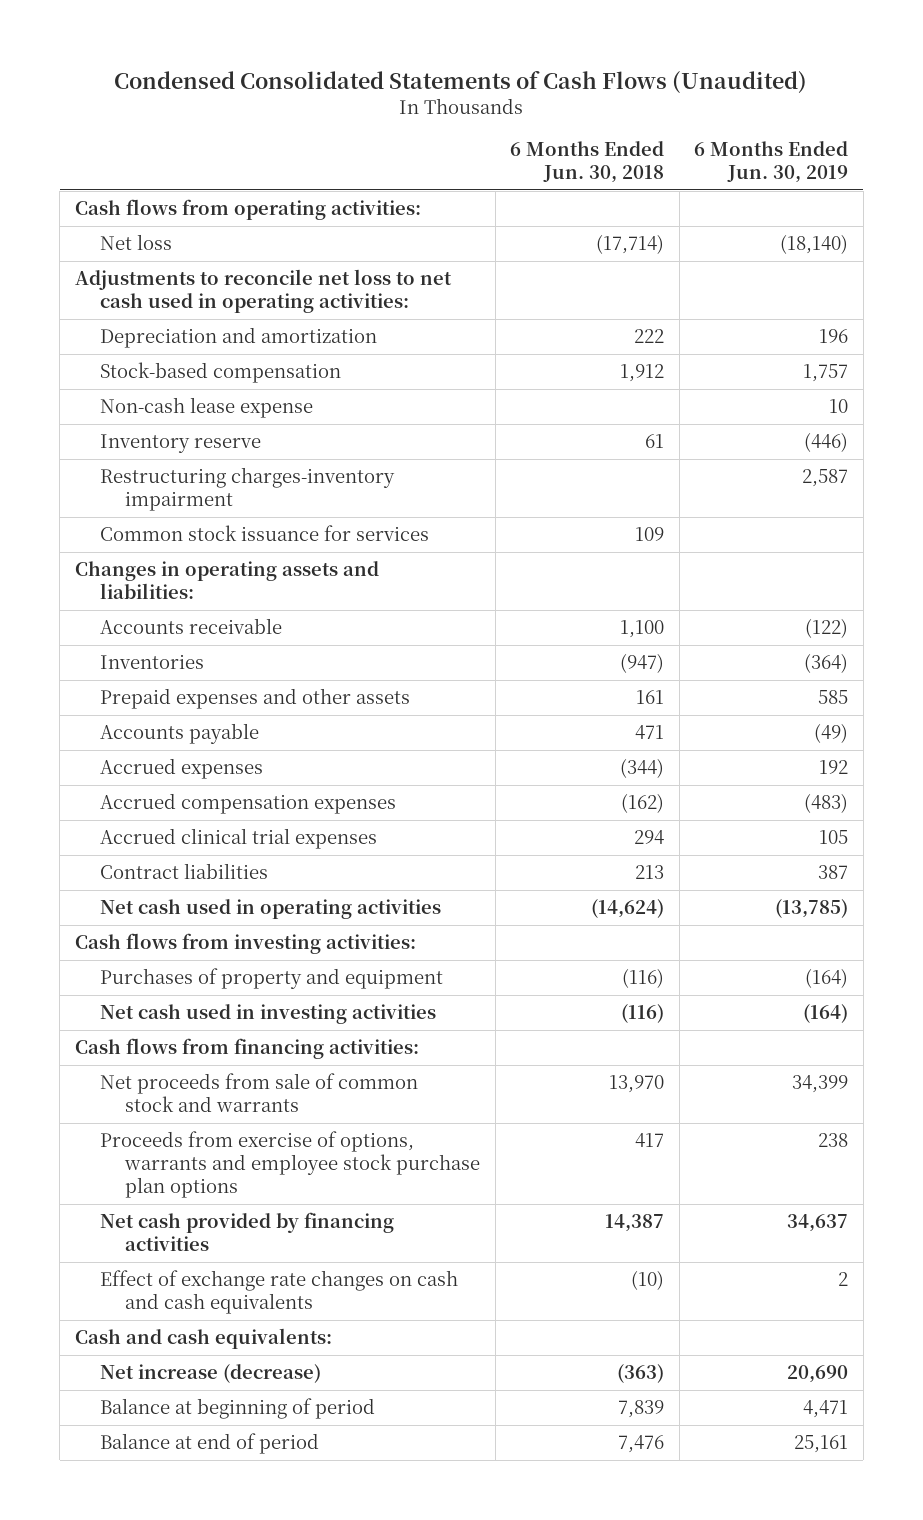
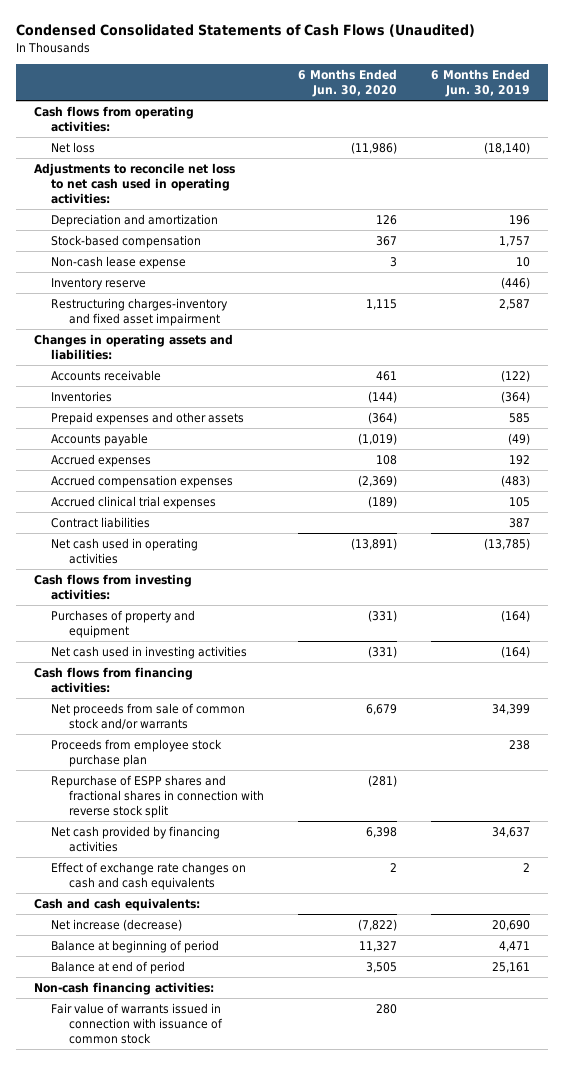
- | 6 Months Ended Jun. 30, 2018 | 6 Months Ended Jun. 30, 2019
+ | 6 Months Ended Jun. 30, 2020 | 6 Months Ended Jun. 30, 2019
- Restructuring charges-inventory impairment | | 2,587
- Common stock issuance for services | 109 |
+ Restructuring charges-inventory and fixed asset impairment | 1,115 | 2,587
- Net proceeds from sale of common stock and warrants | 13,970 | 34,399
- Proceeds from exercise of options, warrants and employee stock purchase plan options | 417 | 238
+ Net proceeds from sale of common stock and/or warrants | 6,679 | 34,399
+ Proceeds from employee stock purchase plan | | 238
+ Repurchase of ESPP shares and fractional shares in connection with reverse stock split | (281) |
+ Non-cash financing activities:
+ Fair value of warrants issued in connection with issuance of common stock | 280 |

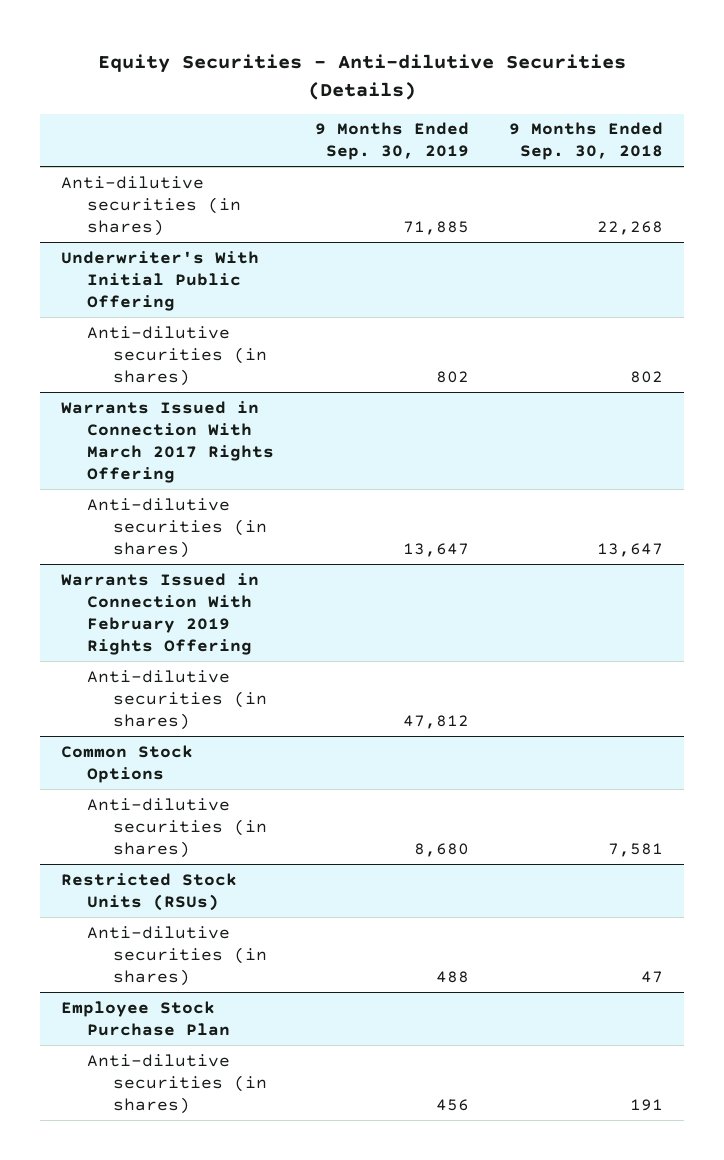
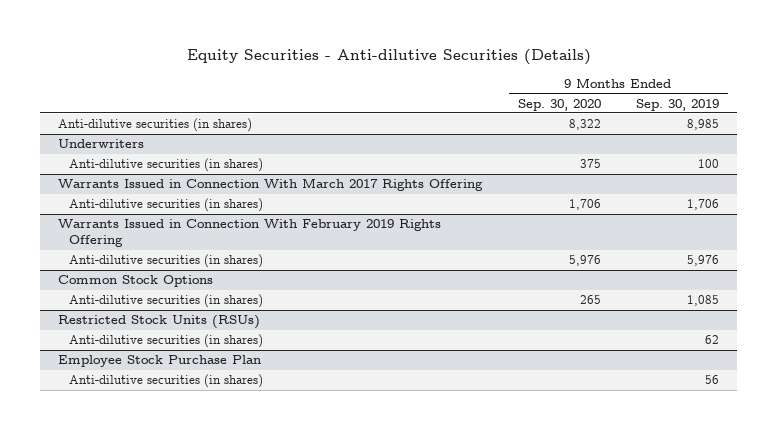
- | 9 Months Ended Sep. 30, 2019 | 9 Months Ended Sep. 30, 2018
+ | 9 Months Ended Sep. 30, 2020 | 9 Months Ended Sep. 30, 2019
- Anti-dilutive securities (in shares) | 71,885 | 22,268
- Underwriter's With Initial Public Offering
- Anti-dilutive securities (in shares) | 802 | 802
+ Anti-dilutive securities (in shares) | 8,322 | 8,985
+ Underwriters
+ Anti-dilutive securities (in shares) | 375 | 100
@ Warrants Issued in Connection With March 2017 Rights Offering
- Anti-dilutive securities (in shares) | 13,647 | 13,647
+ Anti-dilutive securities (in shares) | 1,706 | 1,706
@ Warrants Issued in Connection With February 2019 Rights Offering
- Anti-dilutive securities (in shares) | 47,812 |
+ Anti-dilutive securities (in shares) | 5,976 | 5,976
@ Common Stock Options
- Anti-dilutive securities (in shares) | 8,680 | 7,581
+ Anti-dilutive securities (in shares) | 265 | 1,085
@ Restricted Stock Units (RSUs)
- Anti-dilutive securities (in shares) | 488 | 47
+ Anti-dilutive securities (in shares) | | 62
@ Employee Stock Purchase Plan
- Anti-dilutive securities (in shares) | 456 | 191
+ Anti-dilutive securities (in shares) | | 56

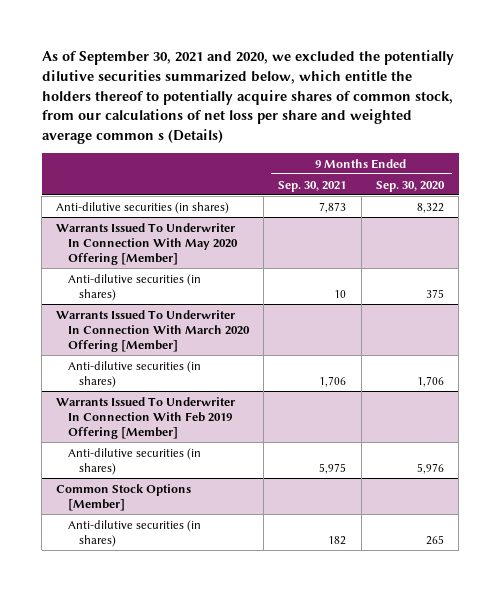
- Equity Securities - Anti-dilutive Securities (Details)
+ As of September 30, 2021 and 2020, we excluded the potentially dilutive securities summarized below, which entitle the holders thereof to potentially acquire shares of common stock, from our calculations of net loss per share and weighted average common s (Details)
- | 9 Months Ended Sep. 30, 2020 | 9 Months Ended Sep. 30, 2019
+ | 9 Months Ended Sep. 30, 2021 | 9 Months Ended Sep. 30, 2020
- Underwriters
+ Warrants Issued To Underwriter In Connection With May 2020 Offering [Member]
- Warrants Issued in Connection With March 2017 Rights Offering
+ Warrants Issued To Underwriter In Connection With March 2020 Offering [Member]
- Warrants Issued in Connection With February 2019 Rights Offering
+ Warrants Issued To Underwriter In Connection With Feb 2019 Offering [Member]
- Common Stock Options
+ Common Stock Options [Member]
- Restricted Stock Units (RSUs)
- Anti-dilutive securities (in shares) | | 62
- Employee Stock Purchase Plan
- Anti-dilutive securities (in shares) | | 56

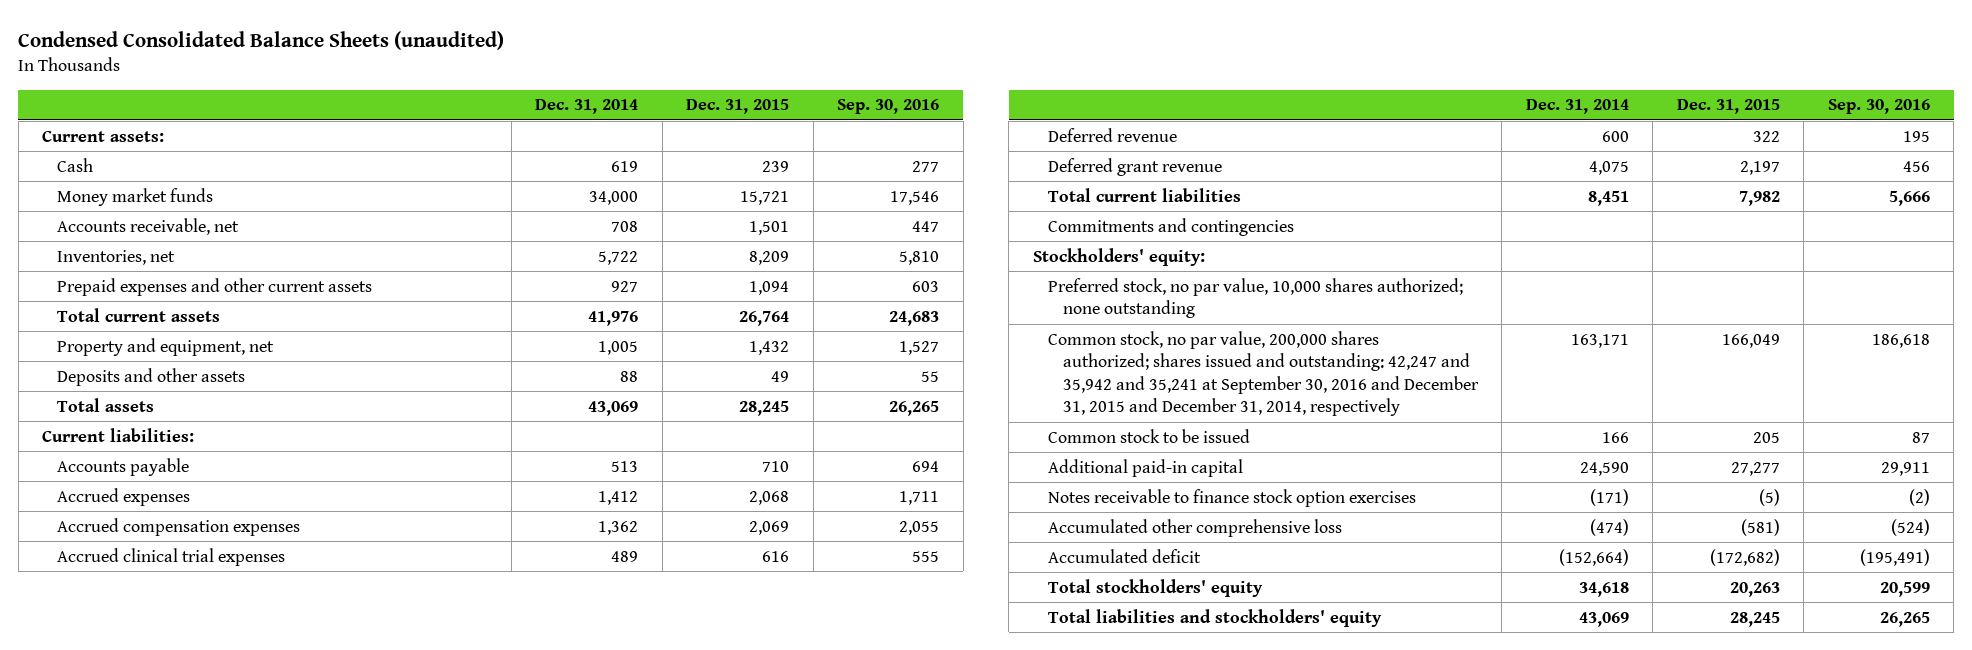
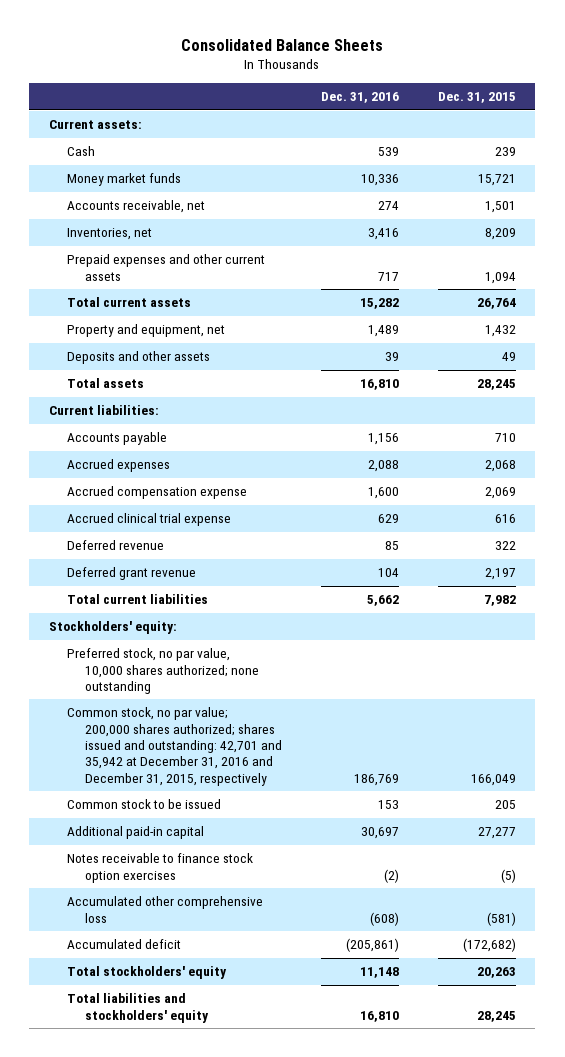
- Condensed Consolidated Balance Sheets (unaudited)
+ Consolidated Balance Sheets
- | Dec. 31, 2014 | Dec. 31, 2015 | Sep. 30, 2016
+ | Dec. 31, 2016 | Dec. 31, 2015
- Accrued compensation expenses | 1,362 | 2,069 | 2,055
- Accrued clinical trial expenses | 489 | 616 | 555
+ Accrued compensation expense | 1,600 | 2,069
+ Accrued clinical trial expense | 629 | 616
- Commitments and contingencies
- Common stock, no par value, 200,000 shares authorized; shares issued and outstanding: 42,247 and 35,942 and 35,241 at September 30, 2016 and December 31, 2015 and December 31, 2014, respectively | 163,171 | 166,049 | 186,618
+ Common stock, no par value; 200,000 shares authorized; shares issued and outstanding: 42,701 and 35,942 at December 31, 2016 and December 31, 2015, respectively | 186,769 | 166,049

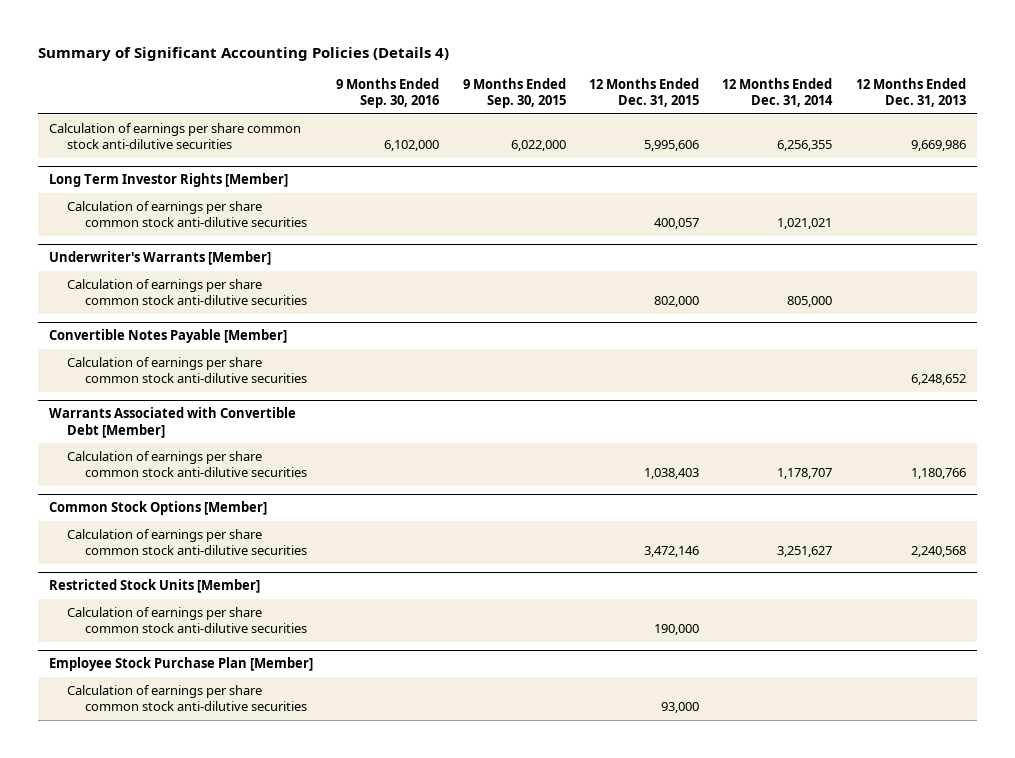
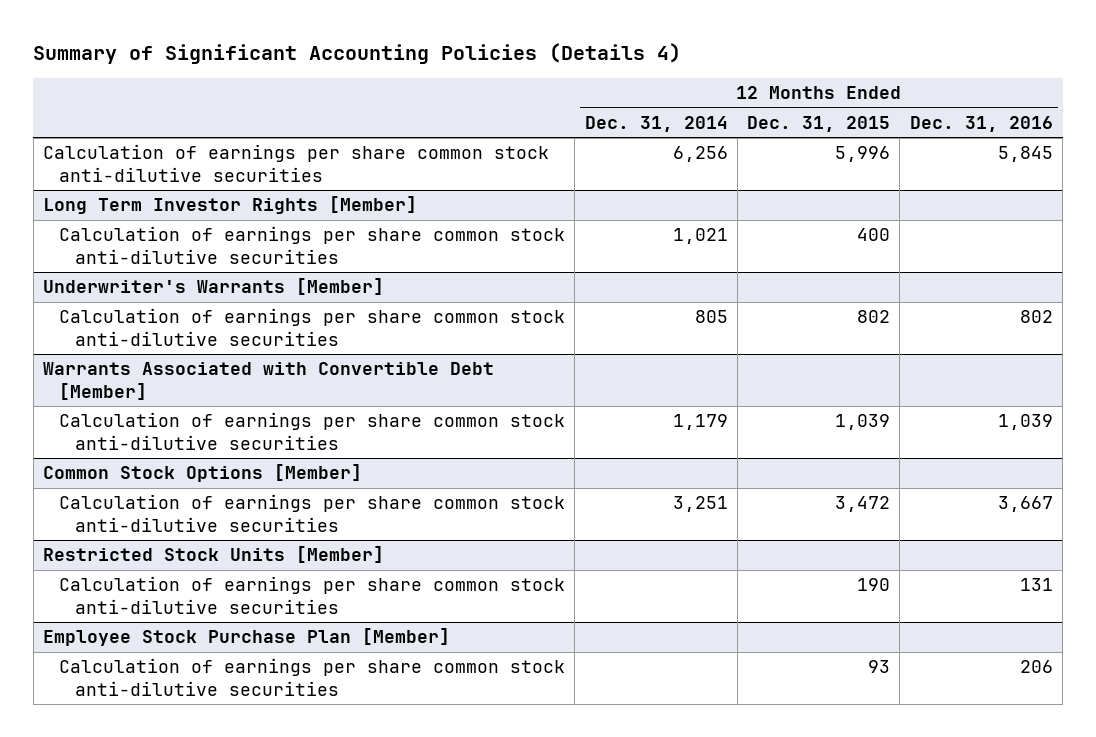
- | 9 Months Ended Sep. 30, 2016 | 9 Months Ended Sep. 30, 2015 | 12 Months Ended Dec. 31, 2015 | 12 Months Ended Dec. 31, 2014 | 12 Months Ended Dec. 31, 2013
+ | 12 Months Ended Dec. 31, 2014 | 12 Months Ended Dec. 31, 2015 | 12 Months Ended Dec. 31, 2016
- Calculation of earnings per share common stock anti-dilutive securities | 6,102,000 | 6,022,000 | 5,995,606 | 6,256,355 | 9,669,986
+ Calculation of earnings per share common stock anti-dilutive securities | 6,256 | 5,996 | 5,845
@ Long Term Investor Rights [Member]
- Calculation of earnings per share common stock anti-dilutive securities | | | 400,057 | 1,021,021 |
+ Calculation of earnings per share common stock anti-dilutive securities | 1,021 | 400 |
@ Underwriter's Warrants [Member]
- Calculation of earnings per share common stock anti-dilutive securities | | | 802,000 | 805,000 |
- Convertible Notes Payable [Member]
- Calculation of earnings per share common stock anti-dilutive securities | | | | | 6,248,652
@ Underwriter's Warrants [Member]
+ Calculation of earnings per share common stock anti-dilutive securities | 805 | 802 | 802
@ Warrants Associated with Convertible Debt [Member]
- Calculation of earnings per share common stock anti-dilutive securities | | | 1,038,403 | 1,178,707 | 1,180,766
+ Calculation of earnings per share common stock anti-dilutive securities | 1,179 | 1,039 | 1,039
@ Common Stock Options [Member]
- Calculation of earnings per share common stock anti-dilutive securities | | | 3,472,146 | 3,251,627 | 2,240,568
+ Calculation of earnings per share common stock anti-dilutive securities | 3,251 | 3,472 | 3,667
@ Restricted Stock Units [Member]
- Calculation of earnings per share common stock anti-dilutive securities | | | 190,000 | |
+ Calculation of earnings per share common stock anti-dilutive securities | | 190 | 131
@ Employee Stock Purchase Plan [Member]
- Calculation of earnings per share common stock anti-dilutive securities | | | 93,000 | |
+ Calculation of earnings per share common stock anti-dilutive securities | | 93 | 206

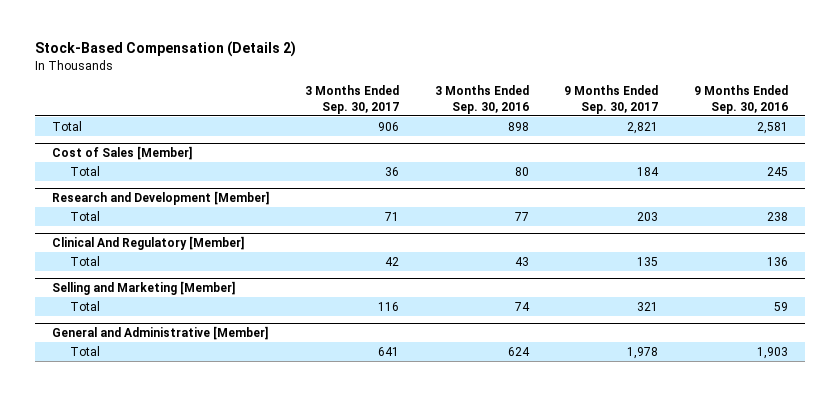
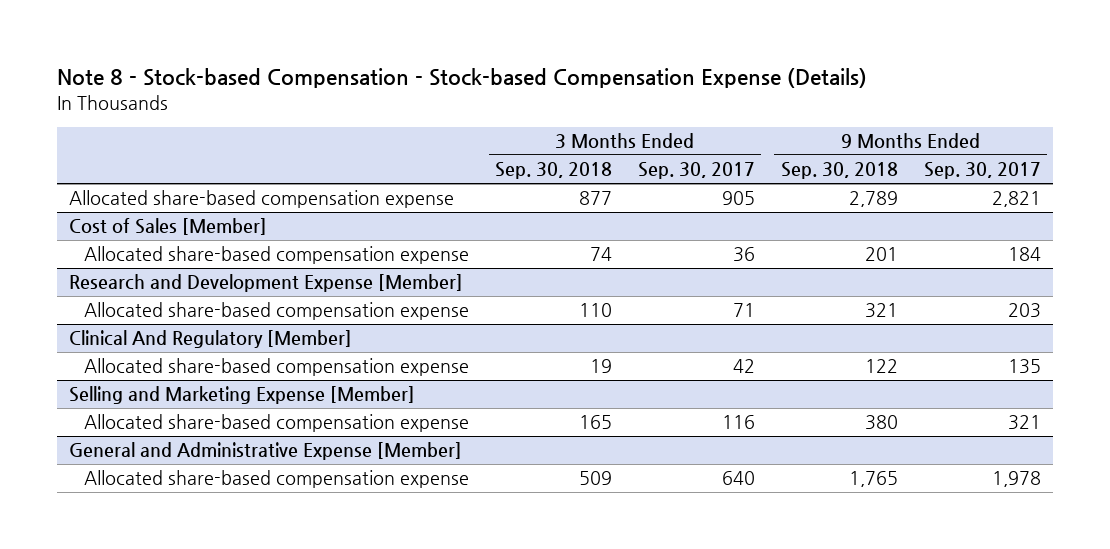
- Stock-Based Compensation (Details 2)
+ Note 8 - Stock-based Compensation - Stock-based Compensation Expense (Details)
- | 3 Months Ended Sep. 30, 2017 | 3 Months Ended Sep. 30, 2016 | 9 Months Ended Sep. 30, 2017 | 9 Months Ended Sep. 30, 2016
+ | 3 Months Ended Sep. 30, 2018 | 3 Months Ended Sep. 30, 2017 | 9 Months Ended Sep. 30, 2018 | 9 Months Ended Sep. 30, 2017
- Total | 906 | 898 | 2,821 | 2,581
+ Allocated share-based compensation expense | 877 | 905 | 2,789 | 2,821
@ Cost of Sales [Member]
- Total | 36 | 80 | 184 | 245
- Research and Development [Member]
- Total | 71 | 77 | 203 | 238
@ Cost of Sales [Member]
+ Allocated share-based compensation expense | 74 | 36 | 201 | 184
+ Research and Development Expense [Member]
+ Allocated share-based compensation expense | 110 | 71 | 321 | 203
@ Clinical And Regulatory [Member]
- Total | 42 | 43 | 135 | 136
- Selling and Marketing [Member]
- Total | 116 | 74 | 321 | 59
- General and Administrative [Member]
- Total | 641 | 624 | 1,978 | 1,903
@ Clinical And Regulatory [Member]
+ Allocated share-based compensation expense | 19 | 42 | 122 | 135
+ Selling and Marketing Expense [Member]
+ Allocated share-based compensation expense | 165 | 116 | 380 | 321
+ General and Administrative Expense [Member]
+ Allocated share-based compensation expense | 509 | 640 | 1,765 | 1,978

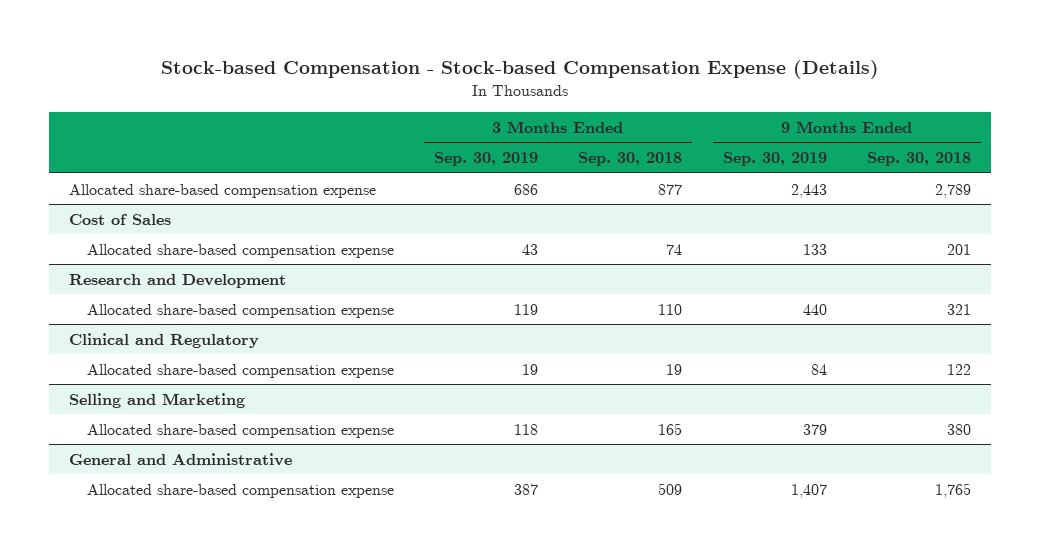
- Note 8 - Stock-based Compensation - Stock-based Compensation Expense (Details)
+ Stock-based Compensation - Stock-based Compensation Expense (Details)
- | 3 Months Ended Sep. 30, 2018 | 3 Months Ended Sep. 30, 2017 | 9 Months Ended Sep. 30, 2018 | 9 Months Ended Sep. 30, 2017
+ | 3 Months Ended Sep. 30, 2019 | 3 Months Ended Sep. 30, 2018 | 9 Months Ended Sep. 30, 2019 | 9 Months Ended Sep. 30, 2018
- Cost of Sales [Member]
+ Cost of Sales
- Research and Development Expense [Member]
+ Research and Development
- Clinical And Regulatory [Member]
+ Clinical and Regulatory
- Selling and Marketing Expense [Member]
+ Selling and Marketing
- General and Administrative Expense [Member]
+ General and Administrative

